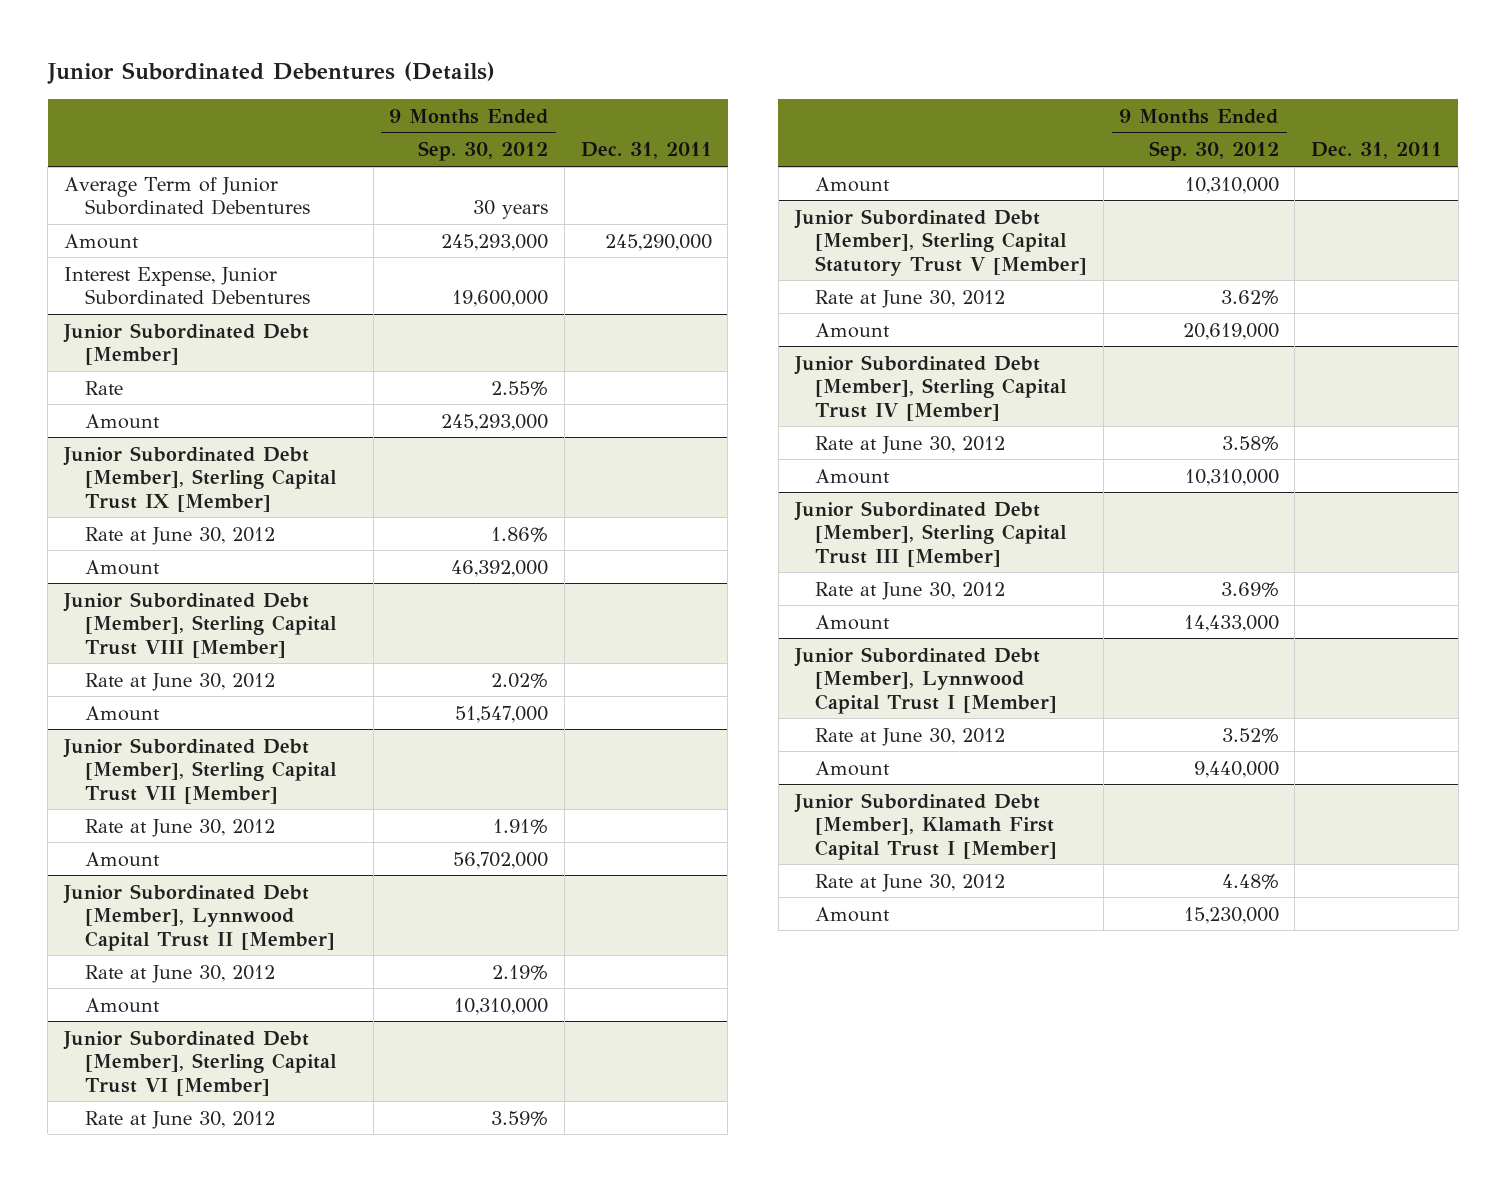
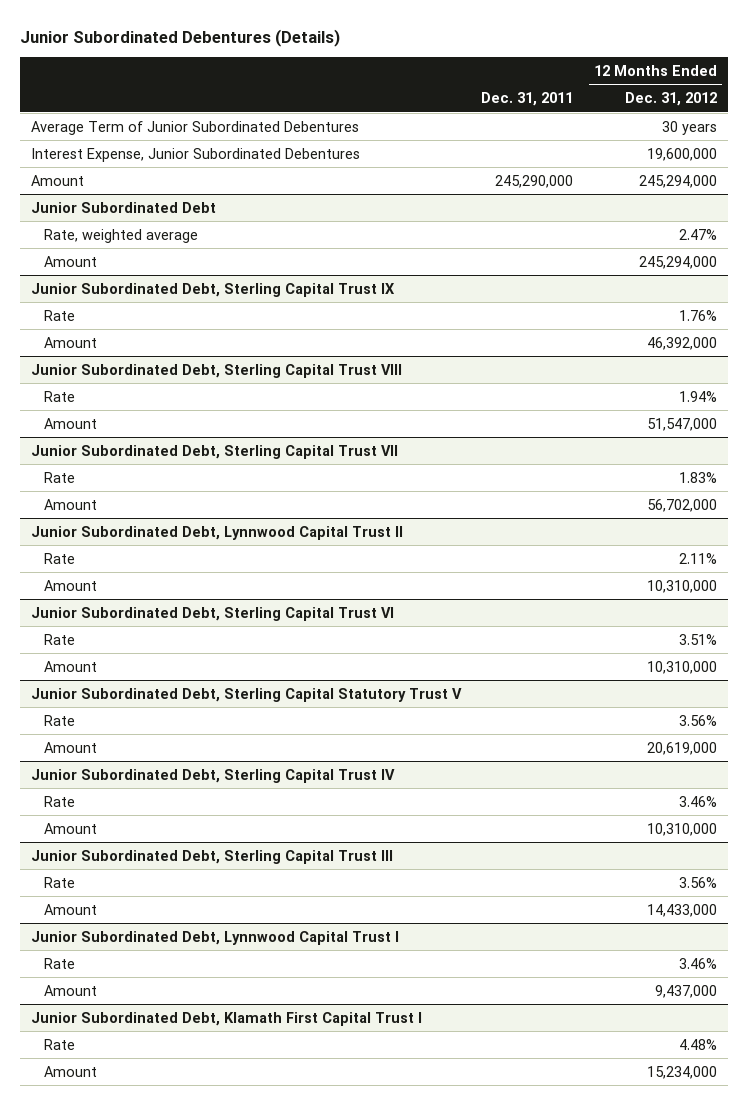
- | 9 Months Ended Sep. 30, 2012 | Dec. 31, 2011
+ | Dec. 31, 2011 | 12 Months Ended Dec. 31, 2012
- Junior Subordinated Debt [Member]
- Rate | 2.55% |
moved down: Amount | 245,290,000 | 245,294,000
+ Junior Subordinated Debt
+ Rate, weighted average | | 2.47%
- Junior Subordinated Debt [Member], Sterling Capital Trust IX [Member]
- Rate at June 30, 2012 | 1.86% |
+ Junior Subordinated Debt, Sterling Capital Trust IX
+ Rate | | 1.76%
- Junior Subordinated Debt [Member], Sterling Capital Trust VIII [Member]
- Rate at June 30, 2012 | 2.02% |
+ Junior Subordinated Debt, Sterling Capital Trust VIII
+ Rate | | 1.94%
- Junior Subordinated Debt [Member], Sterling Capital Trust VII [Member]
- Rate at June 30, 2012 | 1.91% |
+ Junior Subordinated Debt, Sterling Capital Trust VII
+ Rate | | 1.83%
- Junior Subordinated Debt [Member], Lynnwood Capital Trust II [Member]
- Rate at June 30, 2012 | 2.19% |
+ Junior Subordinated Debt, Lynnwood Capital Trust II
+ Rate | | 2.11%
- Junior Subordinated Debt [Member], Sterling Capital Trust VI [Member]
- Rate at June 30, 2012 | 3.59% |
+ Junior Subordinated Debt, Sterling Capital Trust VI
+ Rate | | 3.51%
- Junior Subordinated Debt [Member], Sterling Capital Statutory Trust V [Member]
- Rate at June 30, 2012 | 3.62% |
+ Junior Subordinated Debt, Sterling Capital Statutory Trust V
+ Rate | | 3.56%
- Junior Subordinated Debt [Member], Sterling Capital Trust IV [Member]
- Rate at June 30, 2012 | 3.58% |
+ Junior Subordinated Debt, Sterling Capital Trust IV
+ Rate | | 3.46%
- Junior Subordinated Debt [Member], Sterling Capital Trust III [Member]
- Rate at June 30, 2012 | 3.69% |
+ Junior Subordinated Debt, Sterling Capital Trust III
+ Rate | | 3.56%
- Junior Subordinated Debt [Member], Lynnwood Capital Trust I [Member]
- Rate at June 30, 2012 | 3.52% |
+ Junior Subordinated Debt, Lynnwood Capital Trust I
+ Rate | | 3.46%
- Junior Subordinated Debt [Member], Klamath First Capital Trust I [Member]
- Rate at June 30, 2012 | 4.48% |
+ Junior Subordinated Debt, Klamath First Capital Trust I
+ Rate | | 4.48%

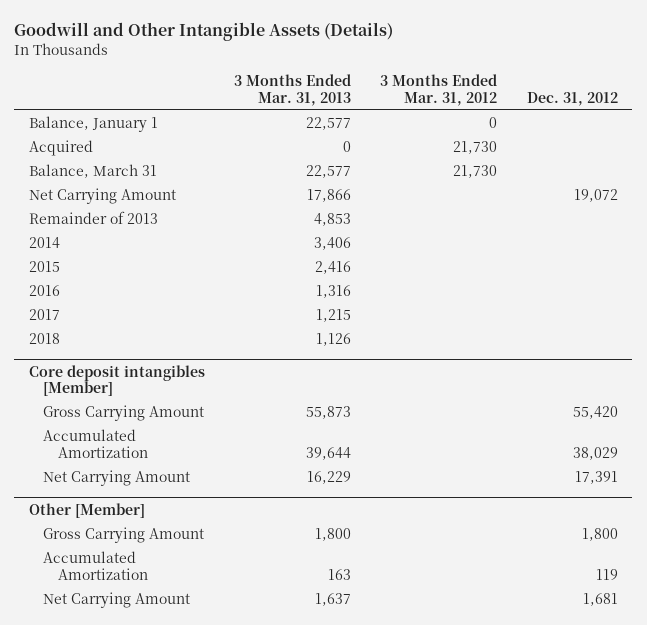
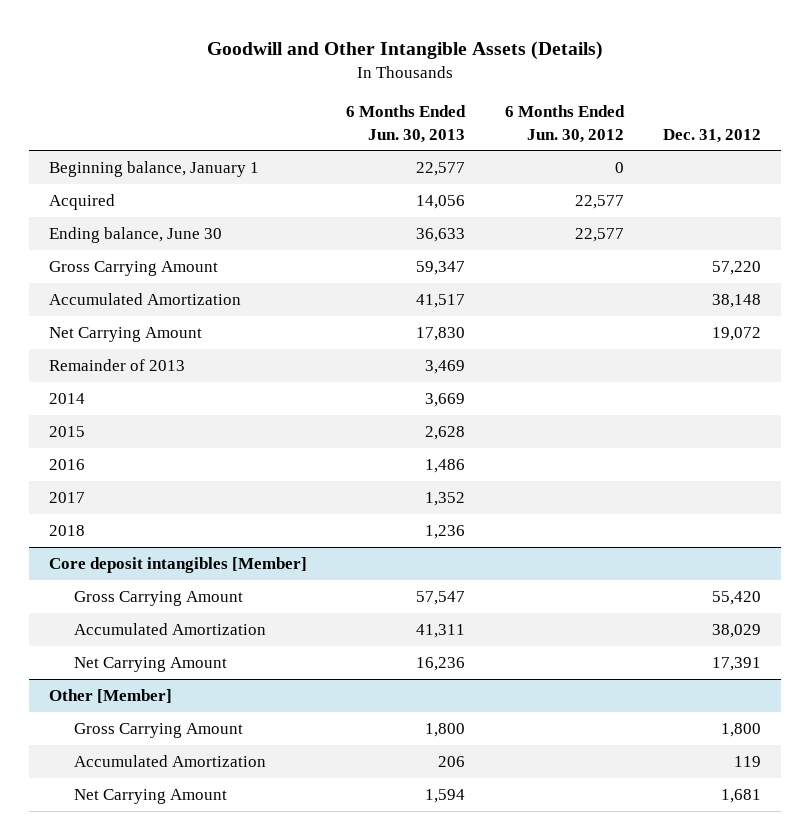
- | 3 Months Ended Mar. 31, 2013 | 3 Months Ended Mar. 31, 2012 | Dec. 31, 2012
+ | 6 Months Ended Jun. 30, 2013 | 6 Months Ended Jun. 30, 2012 | Dec. 31, 2012
- Balance, January 1 | 22,577 | 0 |
+ Beginning balance, January 1 | 22,577 | 0 |
- Balance, March 31 | 22,577 | 21,730 |
+ Ending balance, June 30 | 36,633 | 22,577 |
+ Gross Carrying Amount | 59,347 | | 57,220
+ Accumulated Amortization | 41,517 | | 38,148

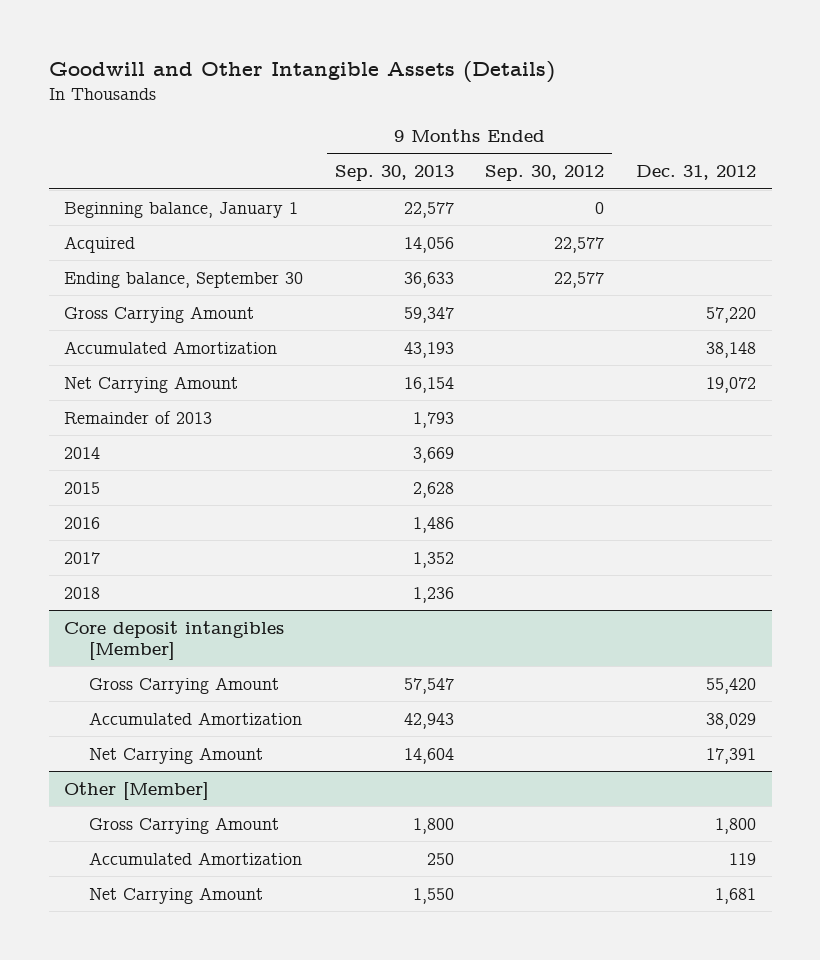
- | 6 Months Ended Jun. 30, 2013 | 6 Months Ended Jun. 30, 2012 | Dec. 31, 2012
+ | 9 Months Ended Sep. 30, 2013 | 9 Months Ended Sep. 30, 2012 | Dec. 31, 2012
- Ending balance, June 30 | 36,633 | 22,577 |
+ Ending balance, September 30 | 36,633 | 22,577 |

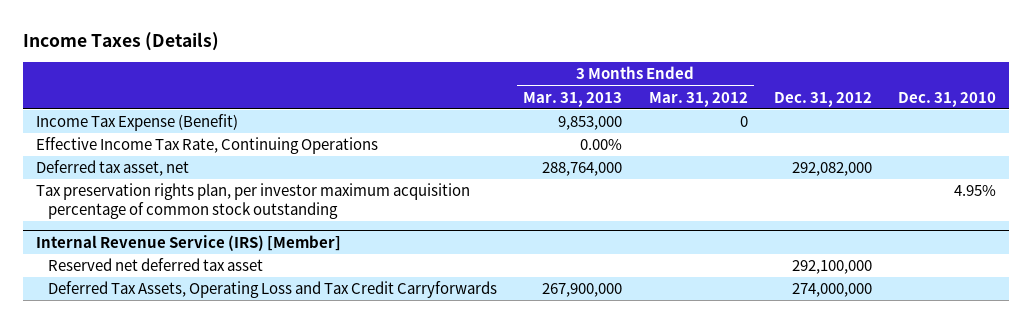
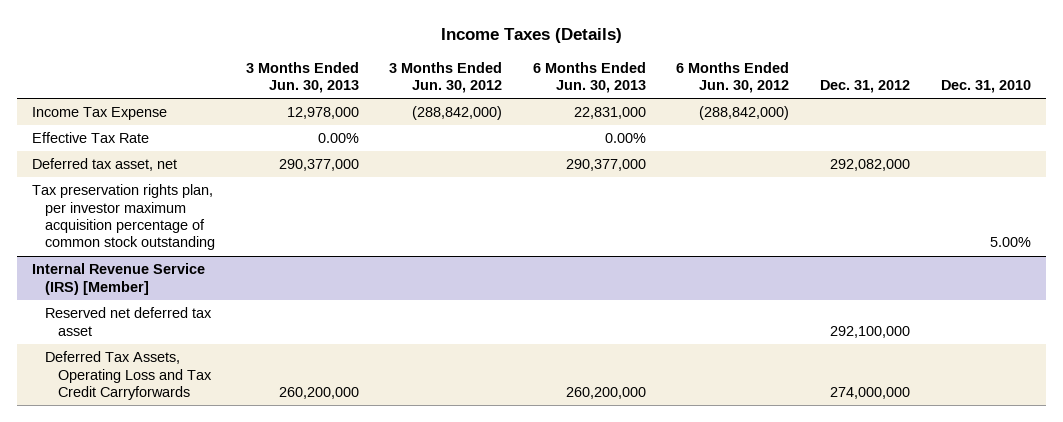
- | 3 Months Ended Mar. 31, 2013 | 3 Months Ended Mar. 31, 2012 | Dec. 31, 2012 | Dec. 31, 2010
+ | 3 Months Ended Jun. 30, 2013 | 3 Months Ended Jun. 30, 2012 | 6 Months Ended Jun. 30, 2013 | 6 Months Ended Jun. 30, 2012 | Dec. 31, 2012 | Dec. 31, 2010
- Income Tax Expense (Benefit) | 9,853,000 | 0 | |
- Effective Income Tax Rate, Continuing Operations | 0.00% | | |
+ Income Tax Expense | 12,978,000 | (288,842,000) | 22,831,000 | (288,842,000) | |
+ Effective Tax Rate | 0.00% | | 0.00% | | |
- Tax preservation rights plan, per investor maximum acquisition percentage of common stock outstanding | | | | 4.95%
+ Tax preservation rights plan, per investor maximum acquisition percentage of common stock outstanding | | | | | | 5.00%

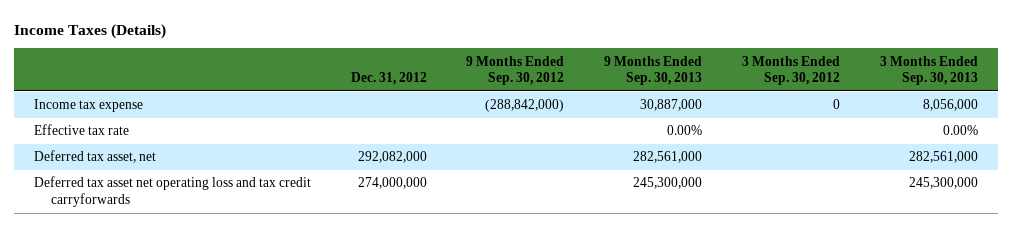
- | 3 Months Ended Jun. 30, 2013 | 3 Months Ended Jun. 30, 2012 | 6 Months Ended Jun. 30, 2013 | 6 Months Ended Jun. 30, 2012 | Dec. 31, 2012 | Dec. 31, 2010
+ | Dec. 31, 2012 | 9 Months Ended Sep. 30, 2012 | 9 Months Ended Sep. 30, 2013 | 3 Months Ended Sep. 30, 2012 | 3 Months Ended Sep. 30, 2013
- Income Tax Expense | 12,978,000 | (288,842,000) | 22,831,000 | (288,842,000) | |
- Effective Tax Rate | 0.00% | | 0.00% | | |
+ Income tax expense | | (288,842,000) | 30,887,000 | 0 | 8,056,000
+ Effective tax rate | | | 0.00% | | 0.00%
- Tax preservation rights plan, per investor maximum acquisition percentage of common stock outstanding | | | | | | 5.00%
- Internal Revenue Service (IRS) [Member]
- Reserved net deferred tax asset | | | | | 292,100,000 |
- Deferred Tax Assets, Operating Loss and Tax Credit Carryforwards | 260,200,000 | | 260,200,000 | | 274,000,000 |
+ Deferred tax asset net operating loss and tax credit carryforwards | 274,000,000 | | 245,300,000 | | 245,300,000

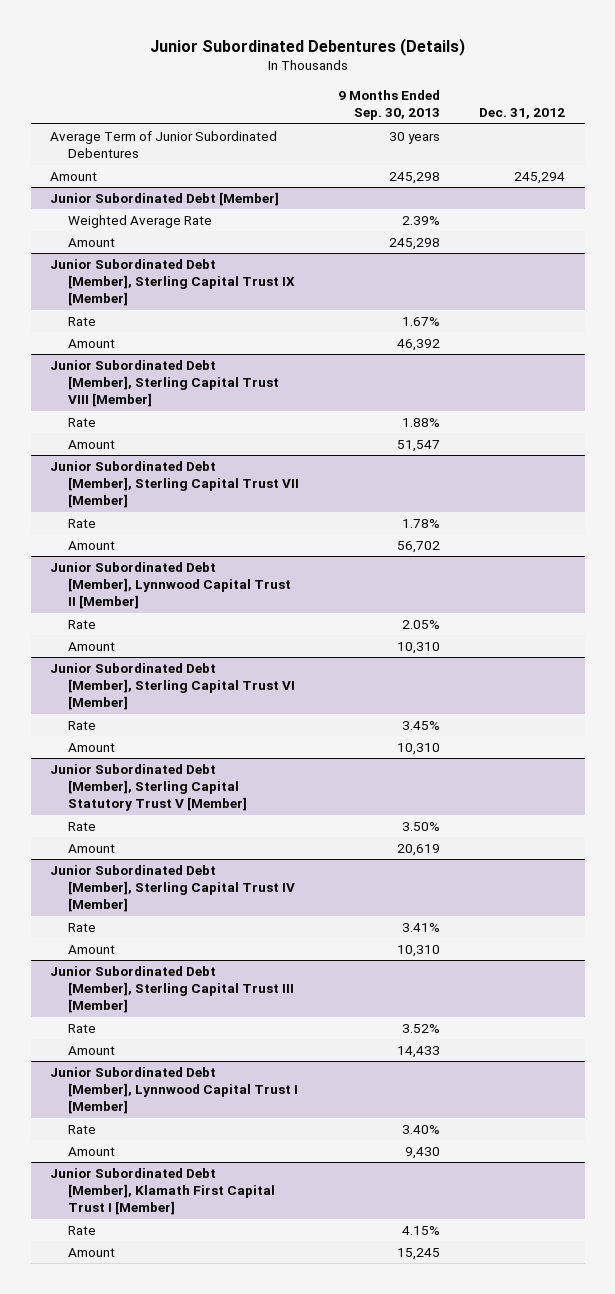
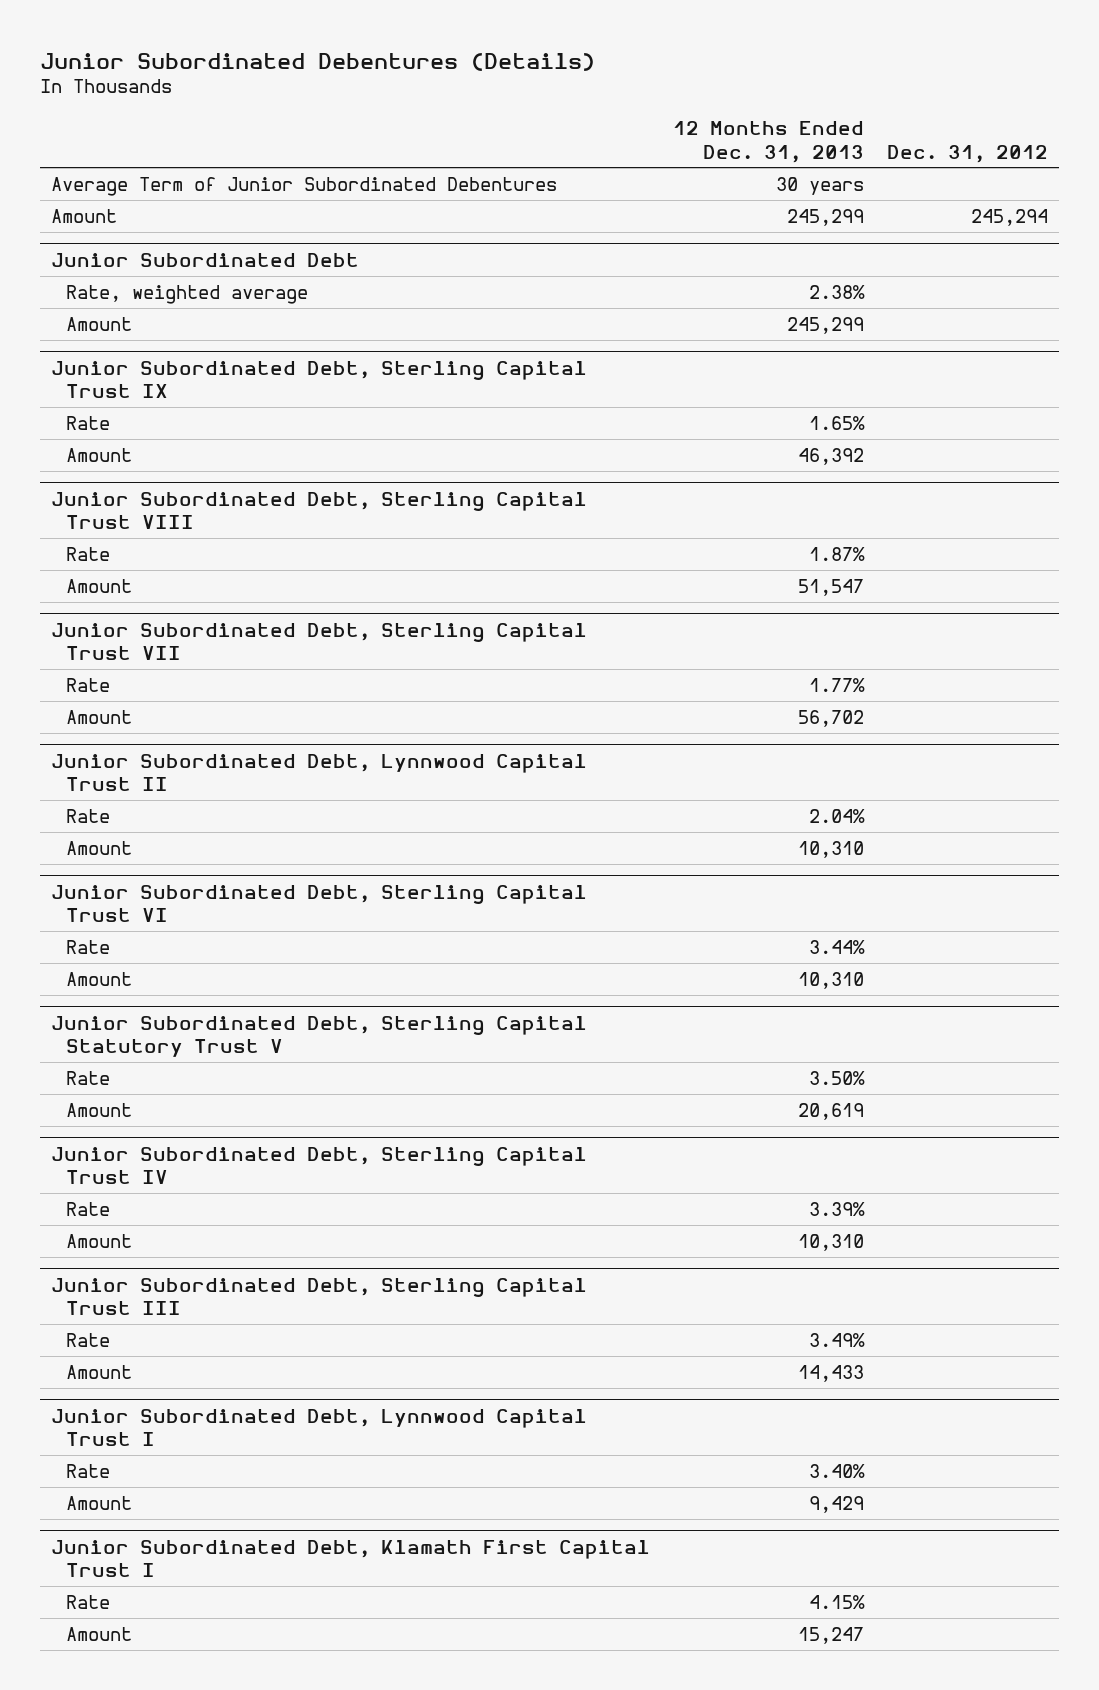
- | 9 Months Ended Sep. 30, 2013 | Dec. 31, 2012
+ | 12 Months Ended Dec. 31, 2013 | Dec. 31, 2012
- Junior Subordinated Debt [Member]
- Weighted Average Rate | 2.39% |
+ Junior Subordinated Debt
+ Rate, weighted average | 2.38% |
- Junior Subordinated Debt [Member], Sterling Capital Trust IX [Member]
+ Junior Subordinated Debt, Sterling Capital Trust IX
- Junior Subordinated Debt [Member], Sterling Capital Trust VIII [Member]
+ Junior Subordinated Debt, Sterling Capital Trust VIII
- Junior Subordinated Debt [Member], Sterling Capital Trust VII [Member]
+ Junior Subordinated Debt, Sterling Capital Trust VII
- Junior Subordinated Debt [Member], Lynnwood Capital Trust II [Member]
+ Junior Subordinated Debt, Lynnwood Capital Trust II
- Junior Subordinated Debt [Member], Sterling Capital Trust VI [Member]
+ Junior Subordinated Debt, Sterling Capital Trust VI
- Junior Subordinated Debt [Member], Sterling Capital Statutory Trust V [Member]
+ Junior Subordinated Debt, Sterling Capital Statutory Trust V
- Junior Subordinated Debt [Member], Sterling Capital Trust IV [Member]
+ Junior Subordinated Debt, Sterling Capital Trust IV
- Junior Subordinated Debt [Member], Sterling Capital Trust III [Member]
+ Junior Subordinated Debt, Sterling Capital Trust III
- Junior Subordinated Debt [Member], Lynnwood Capital Trust I [Member]
+ Junior Subordinated Debt, Lynnwood Capital Trust I
- Junior Subordinated Debt [Member], Klamath First Capital Trust I [Member]
+ Junior Subordinated Debt, Klamath First Capital Trust I

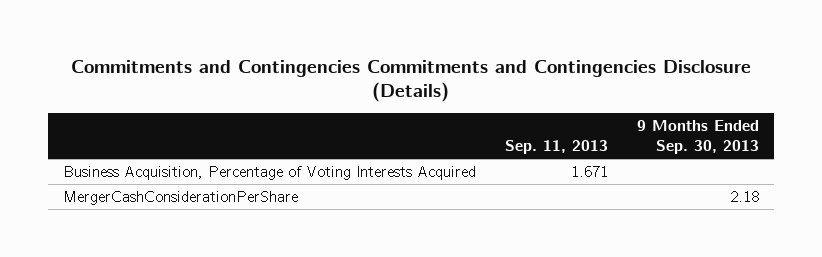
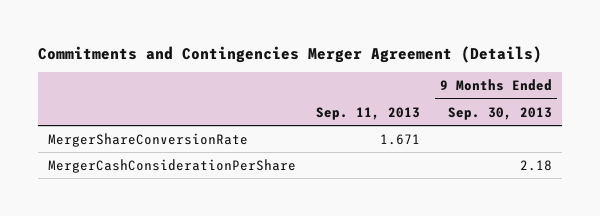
- Commitments and Contingencies Commitments and Contingencies Disclosure (Details)
+ Commitments and Contingencies Merger Agreement (Details)
- Business Acquisition, Percentage of Voting Interests Acquired | 1.671 |
+ MergerShareConversionRate | 1.671 |

